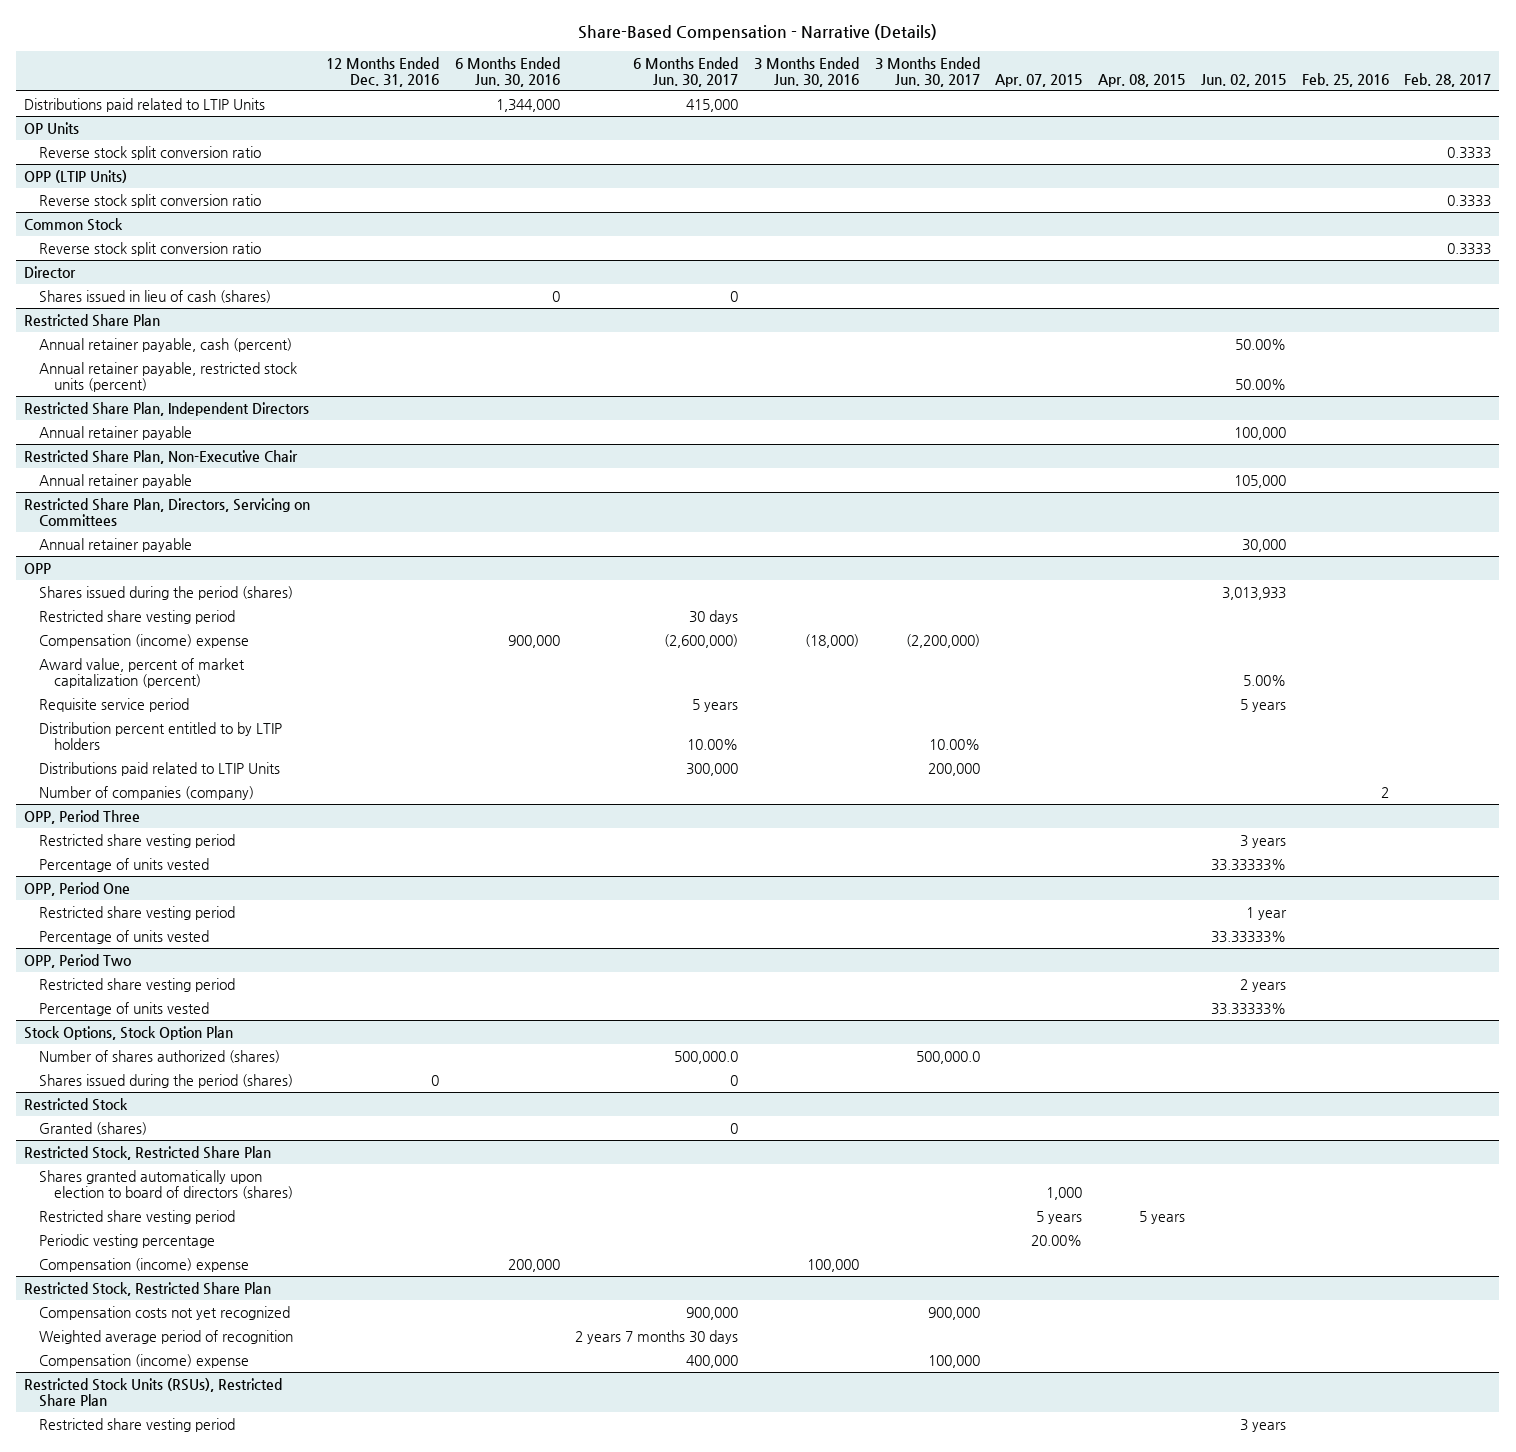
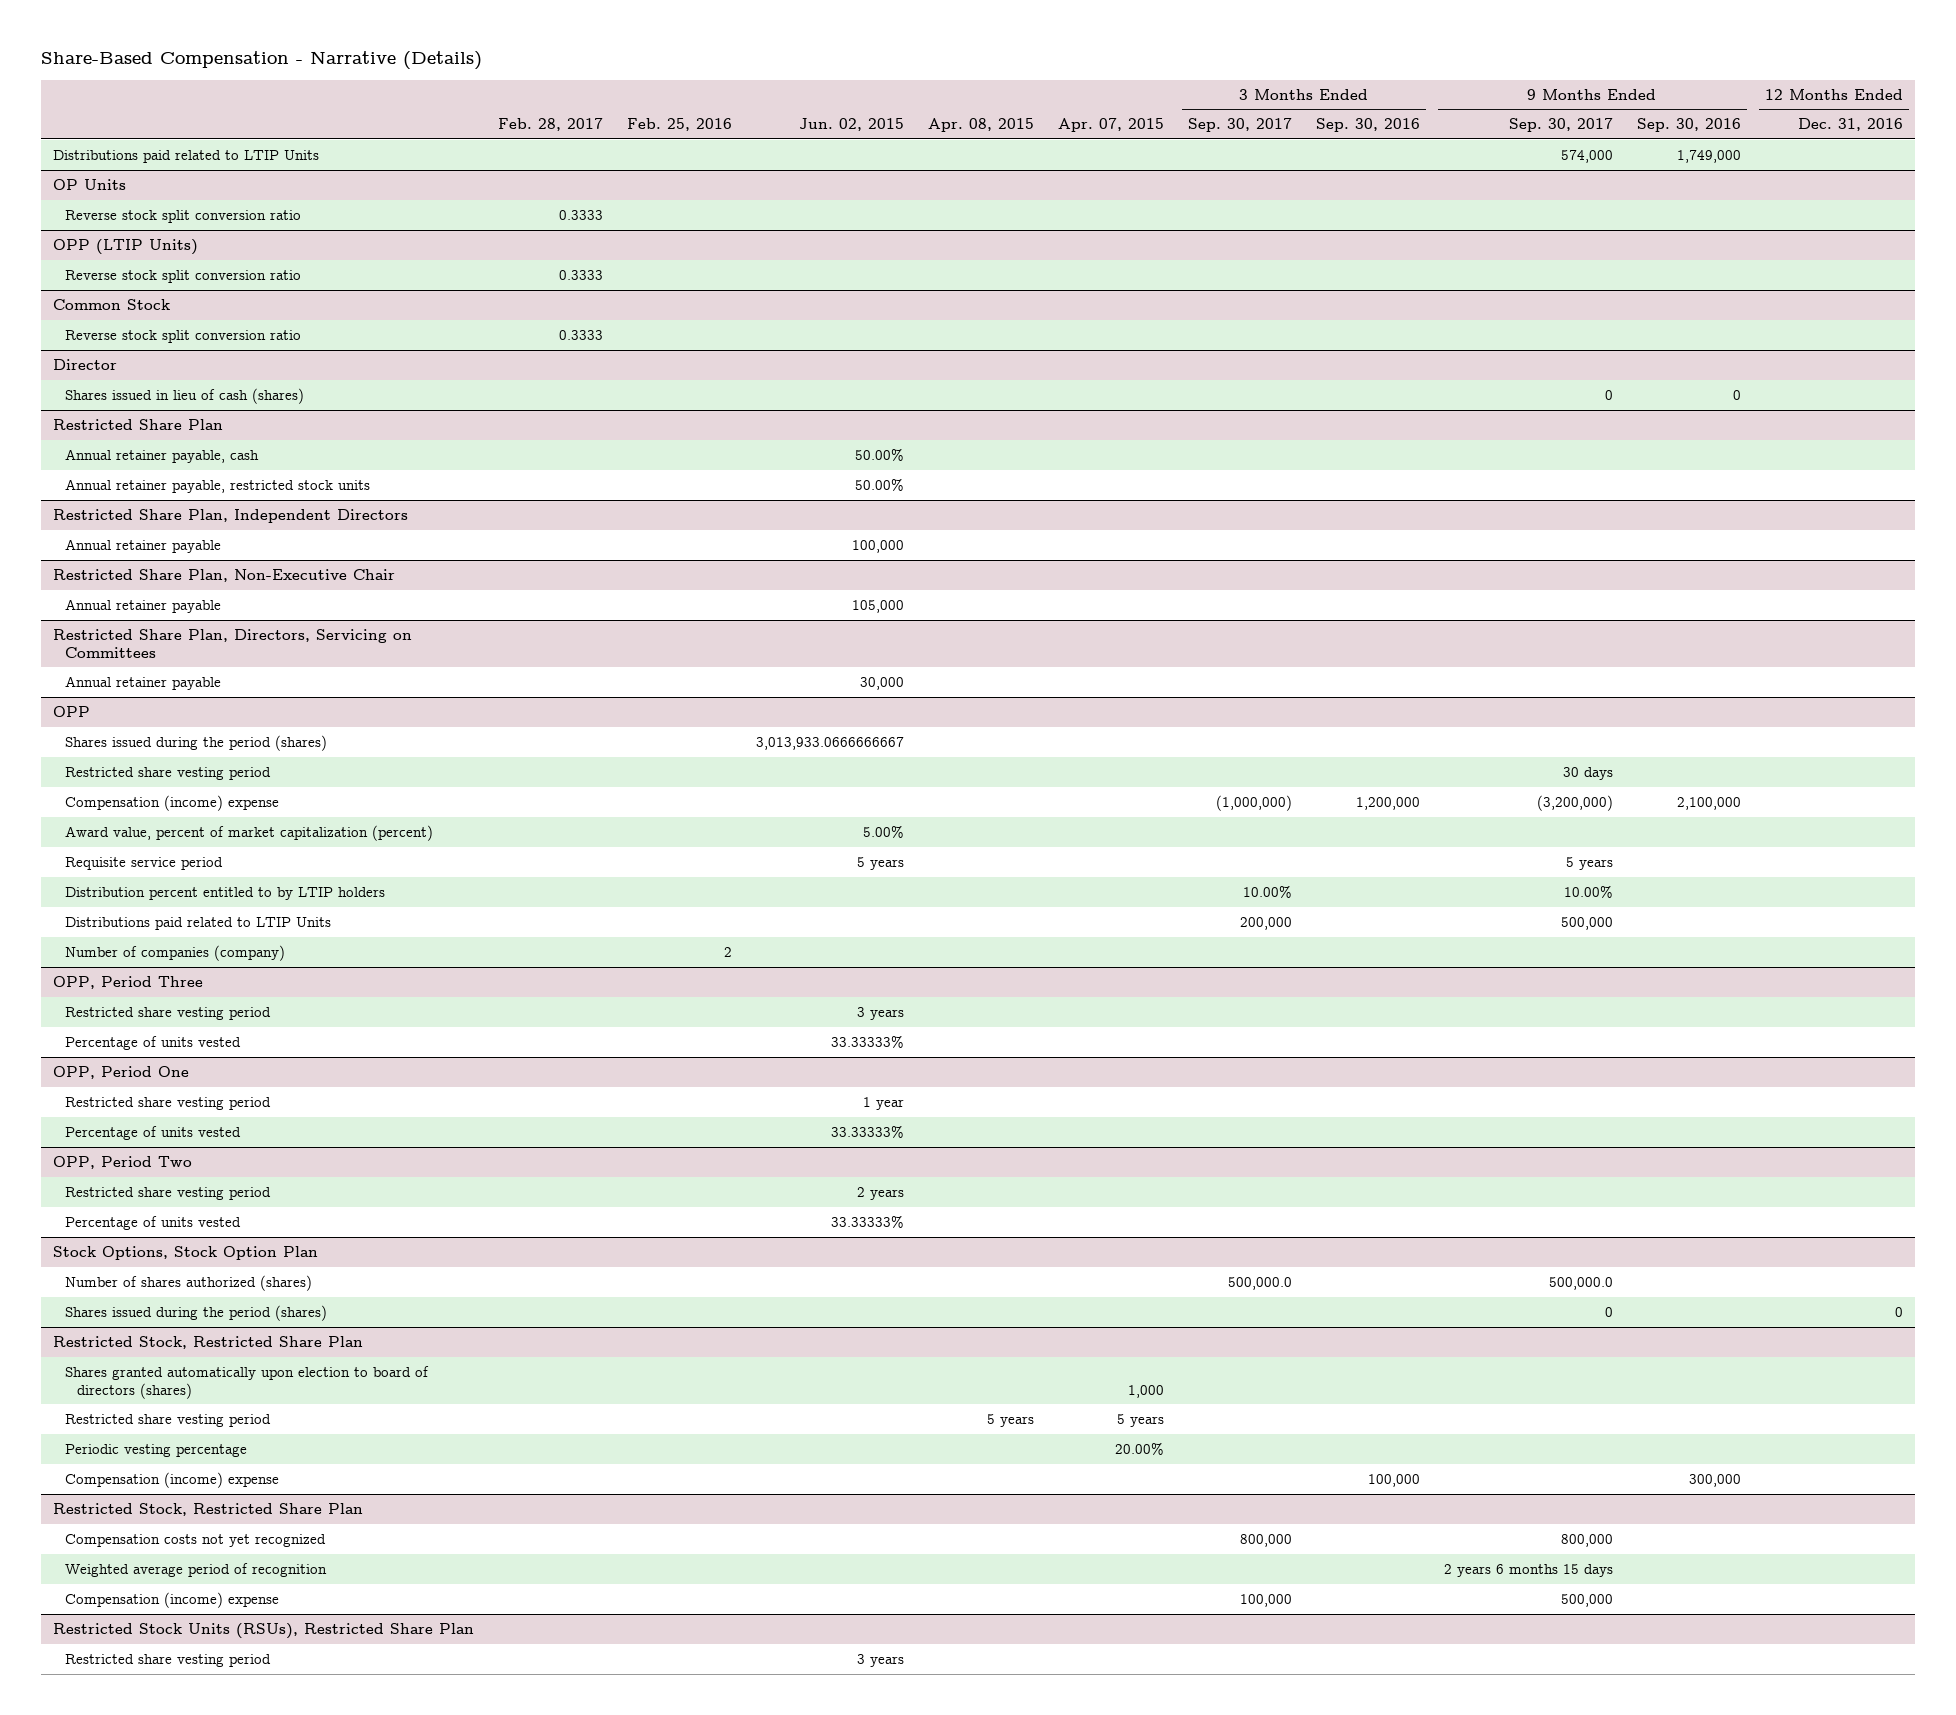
- | 12 Months Ended Dec. 31, 2016 | 6 Months Ended Jun. 30, 2016 | 6 Months Ended Jun. 30, 2017 | 3 Months Ended Jun. 30, 2016 | 3 Months Ended Jun. 30, 2017 | Apr. 07, 2015 | Apr. 08, 2015 | Jun. 02, 2015 | Feb. 25, 2016 | Feb. 28, 2017
+ | Feb. 28, 2017 | Feb. 25, 2016 | Jun. 02, 2015 | Apr. 08, 2015 | Apr. 07, 2015 | 3 Months Ended Sep. 30, 2017 | 3 Months Ended Sep. 30, 2016 | 9 Months Ended Sep. 30, 2017 | 9 Months Ended Sep. 30, 2016 | 12 Months Ended Dec. 31, 2016
@ Restricted Share Plan
- Annual retainer payable, cash (percent) | | | | | | | | 50.00% | |
- Annual retainer payable, restricted stock units (percent) | | | | | | | | 50.00% | |
+ Annual retainer payable, cash | | | 50.00% | | | | | | |
+ Annual retainer payable, restricted stock units | | | 50.00% | | | | | | |
@ OPP
- Shares issued during the period (shares) | | | | | | | | 3,013,933 | |
+ Shares issued during the period (shares) | | | 3,013,933.0666666667 | | | | | | |
- Restricted Stock
- Granted (shares) | | | 0 | | | | | | |

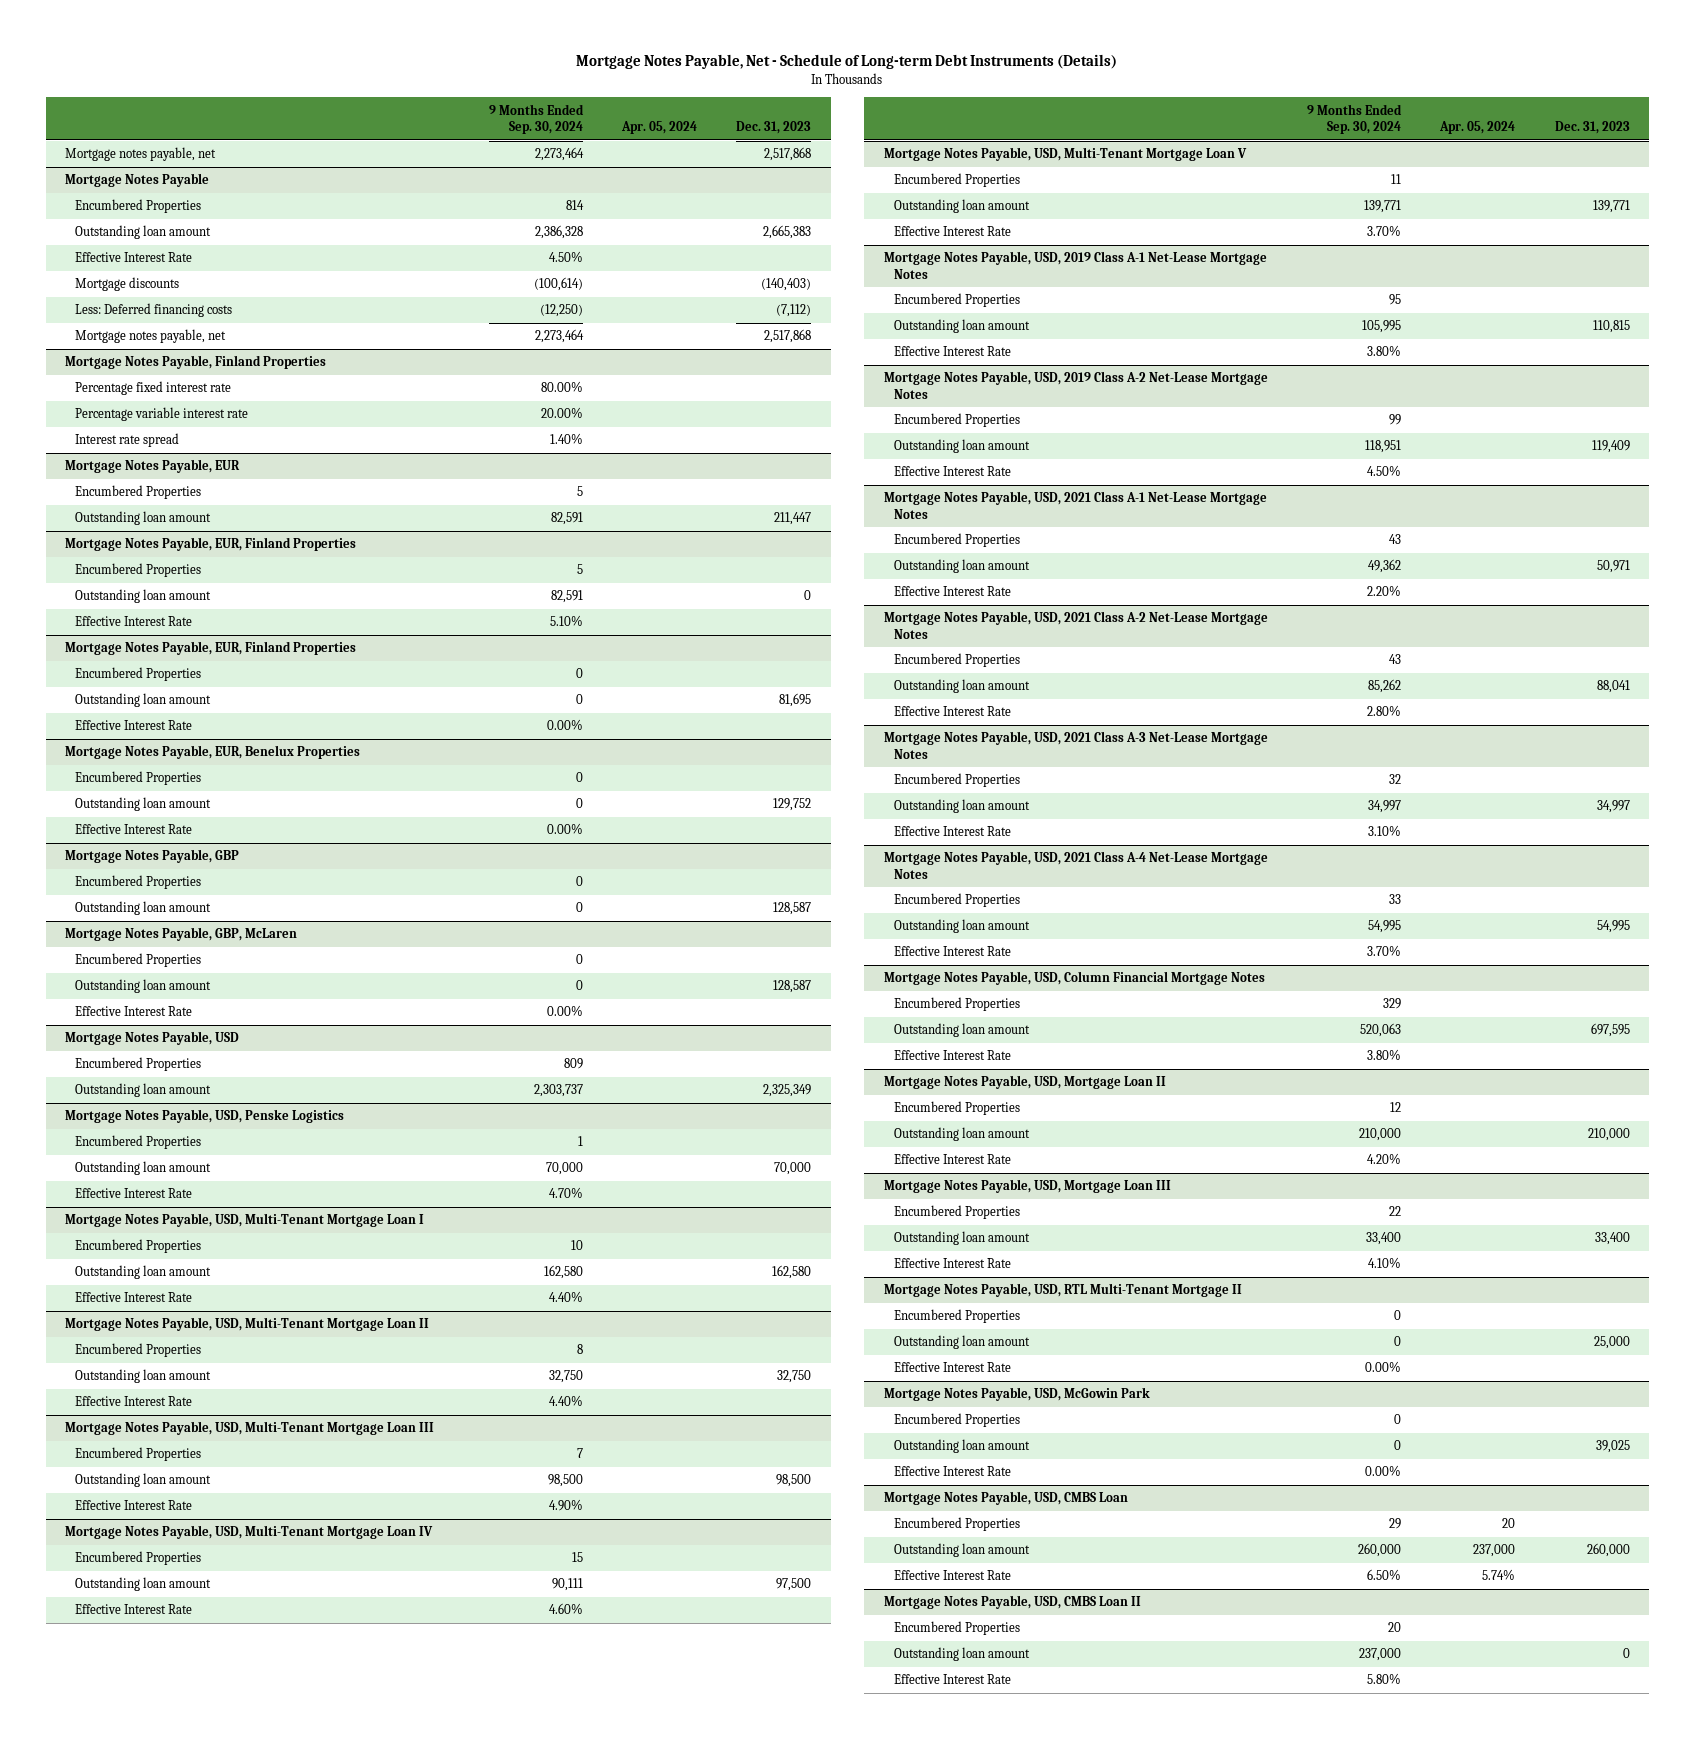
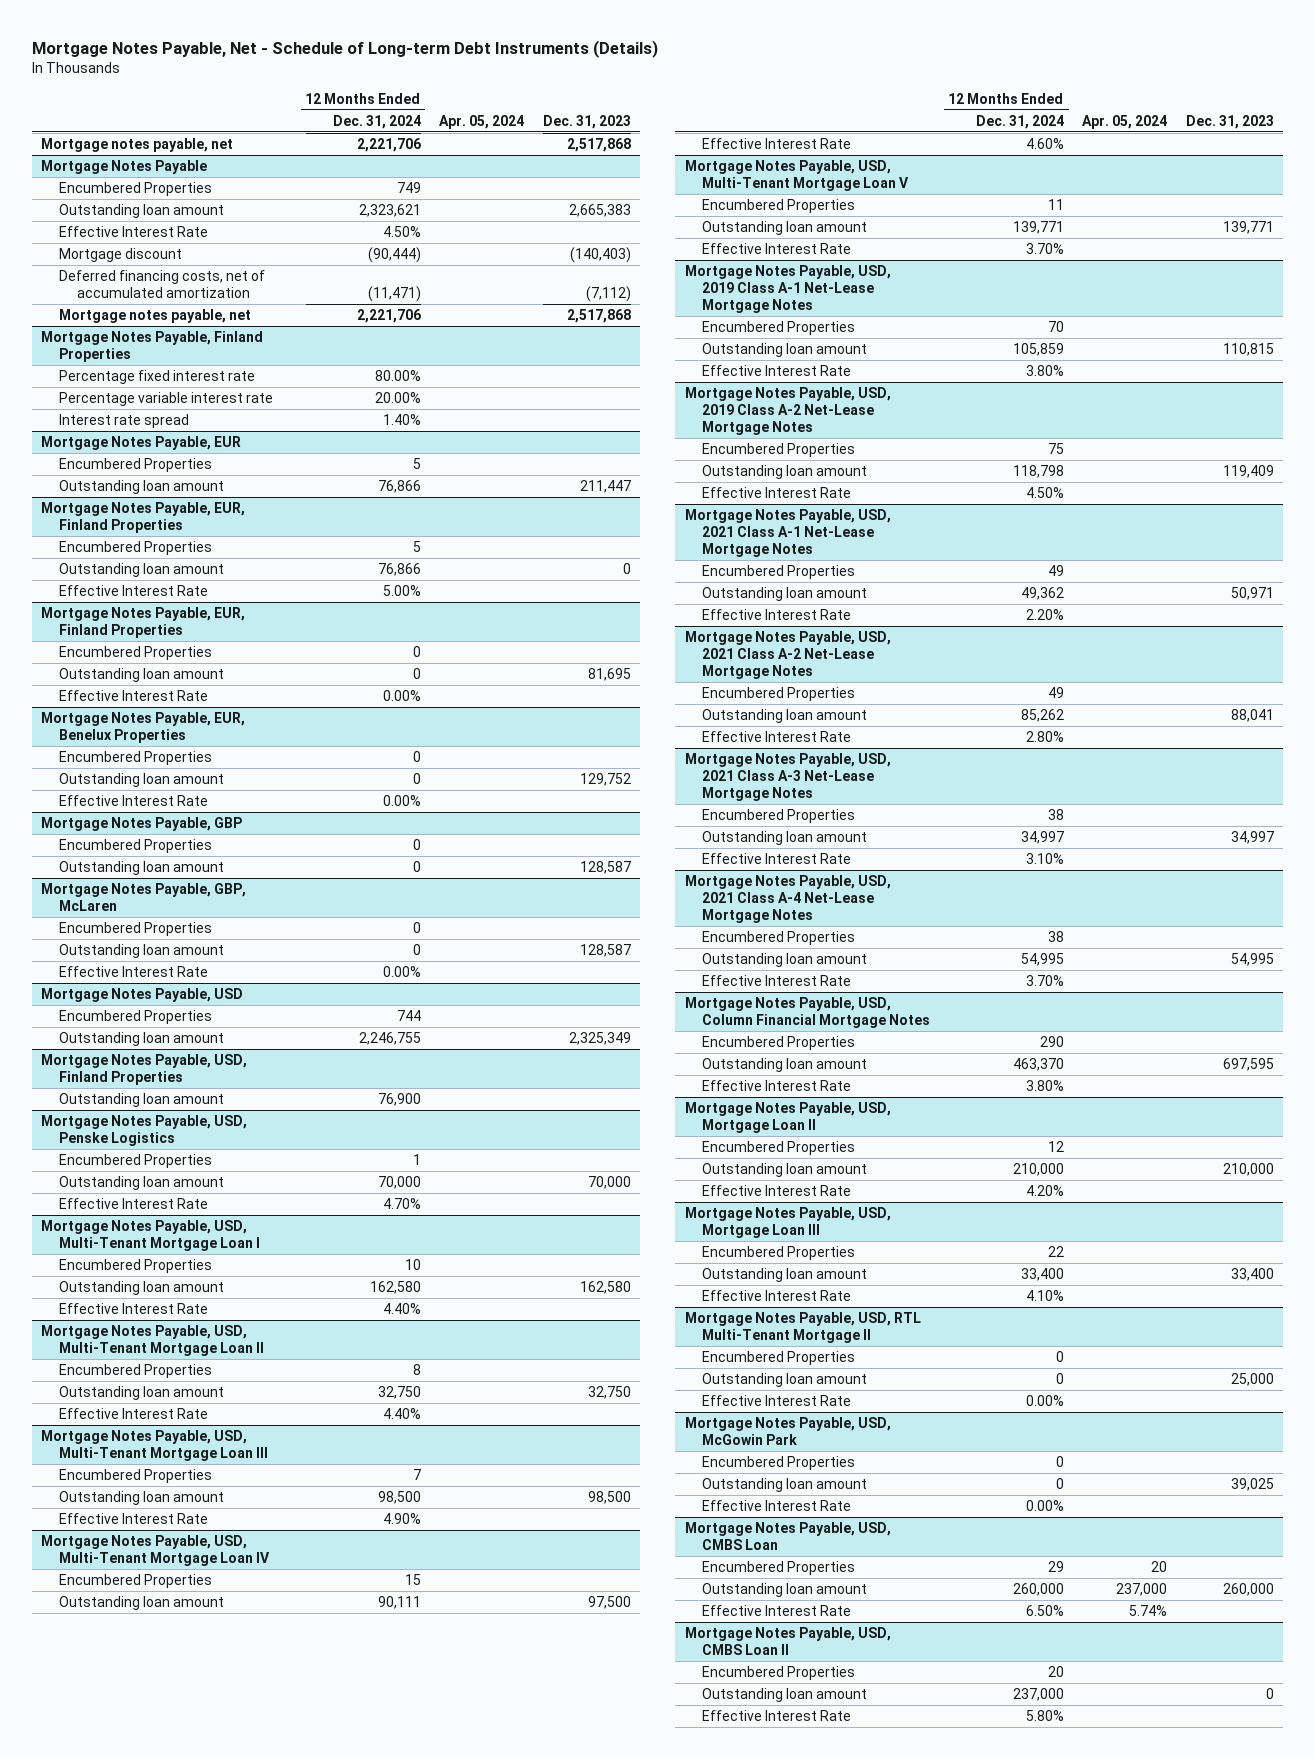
- | 9 Months Ended Sep. 30, 2024 | Apr. 05, 2024 | Dec. 31, 2023
+ | 12 Months Ended Dec. 31, 2024 | Apr. 05, 2024 | Dec. 31, 2023
@ Mortgage Notes Payable
- Mortgage discounts | (100,614) | | (140,403)
- Less: Deferred financing costs | (12,250) | | (7,112)
+ Mortgage discount | (90,444) | | (140,403)
+ Deferred financing costs, net of accumulated amortization | (11,471) | | (7,112)
+ Mortgage Notes Payable, USD, Finland Properties
+ Outstanding loan amount | 76,900 | |

